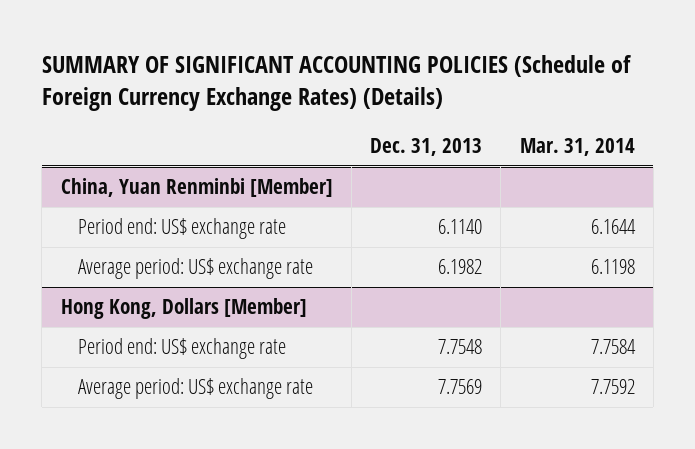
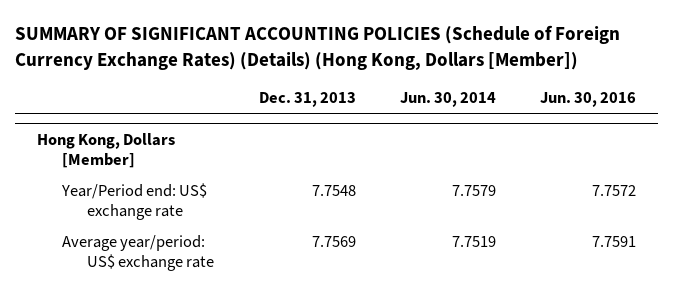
- SUMMARY OF SIGNIFICANT ACCOUNTING POLICIES (Schedule of Foreign Currency Exchange Rates) (Details)
+ SUMMARY OF SIGNIFICANT ACCOUNTING POLICIES (Schedule of Foreign Currency Exchange Rates) (Details) (Hong Kong, Dollars [Member])
- | Dec. 31, 2013 | Mar. 31, 2014
+ | Dec. 31, 2013 | Jun. 30, 2014 | Jun. 30, 2016
- China, Yuan Renminbi [Member]
- Period end: US$ exchange rate | 6.1140 | 6.1644
- Average period: US$ exchange rate | 6.1982 | 6.1198
@ Hong Kong, Dollars [Member]
- Period end: US$ exchange rate | 7.7548 | 7.7584
- Average period: US$ exchange rate | 7.7569 | 7.7592
+ Year/Period end: US$ exchange rate | 7.7548 | 7.7579 | 7.7572
+ Average year/period: US$ exchange rate | 7.7569 | 7.7519 | 7.7591

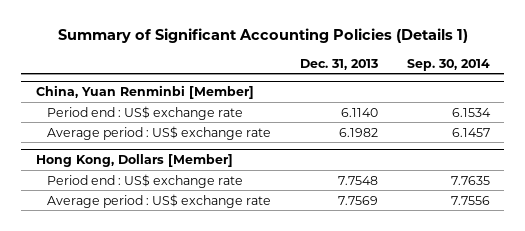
- SUMMARY OF SIGNIFICANT ACCOUNTING POLICIES (Schedule of Foreign Currency Exchange Rates) (Details) (Hong Kong, Dollars [Member])
+ Summary of Significant Accounting Policies (Details 1)
- | Dec. 31, 2013 | Jun. 30, 2014 | Jun. 30, 2016
+ | Dec. 31, 2013 | Sep. 30, 2014
+ China, Yuan Renminbi [Member]
+ Period end : US$ exchange rate | 6.1140 | 6.1534
+ Average period : US$ exchange rate | 6.1982 | 6.1457
@ Hong Kong, Dollars [Member]
- Year/Period end: US$ exchange rate | 7.7548 | 7.7579 | 7.7572
- Average year/period: US$ exchange rate | 7.7569 | 7.7519 | 7.7591
+ Period end : US$ exchange rate | 7.7548 | 7.7635
+ Average period : US$ exchange rate | 7.7569 | 7.7556

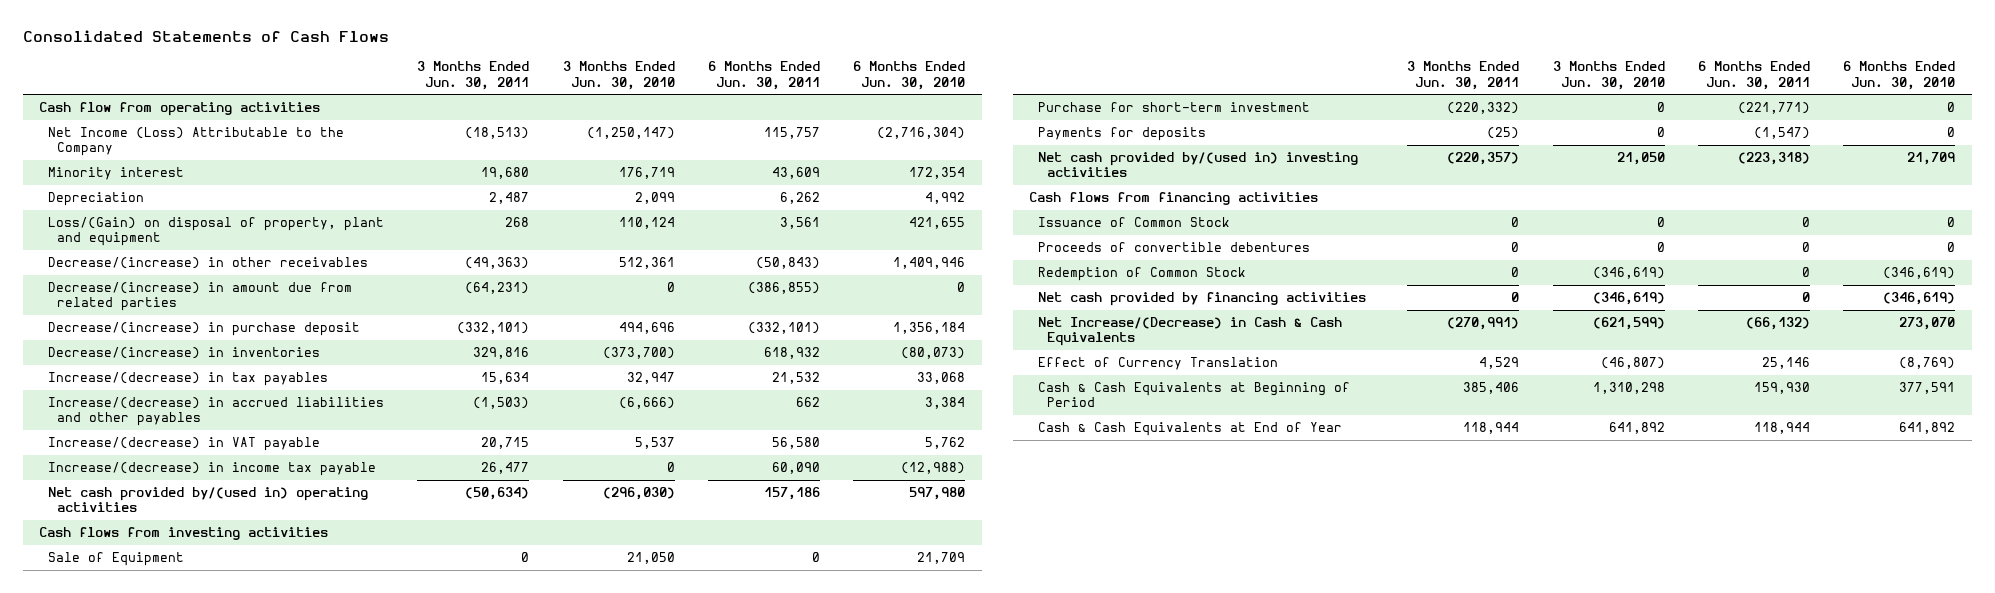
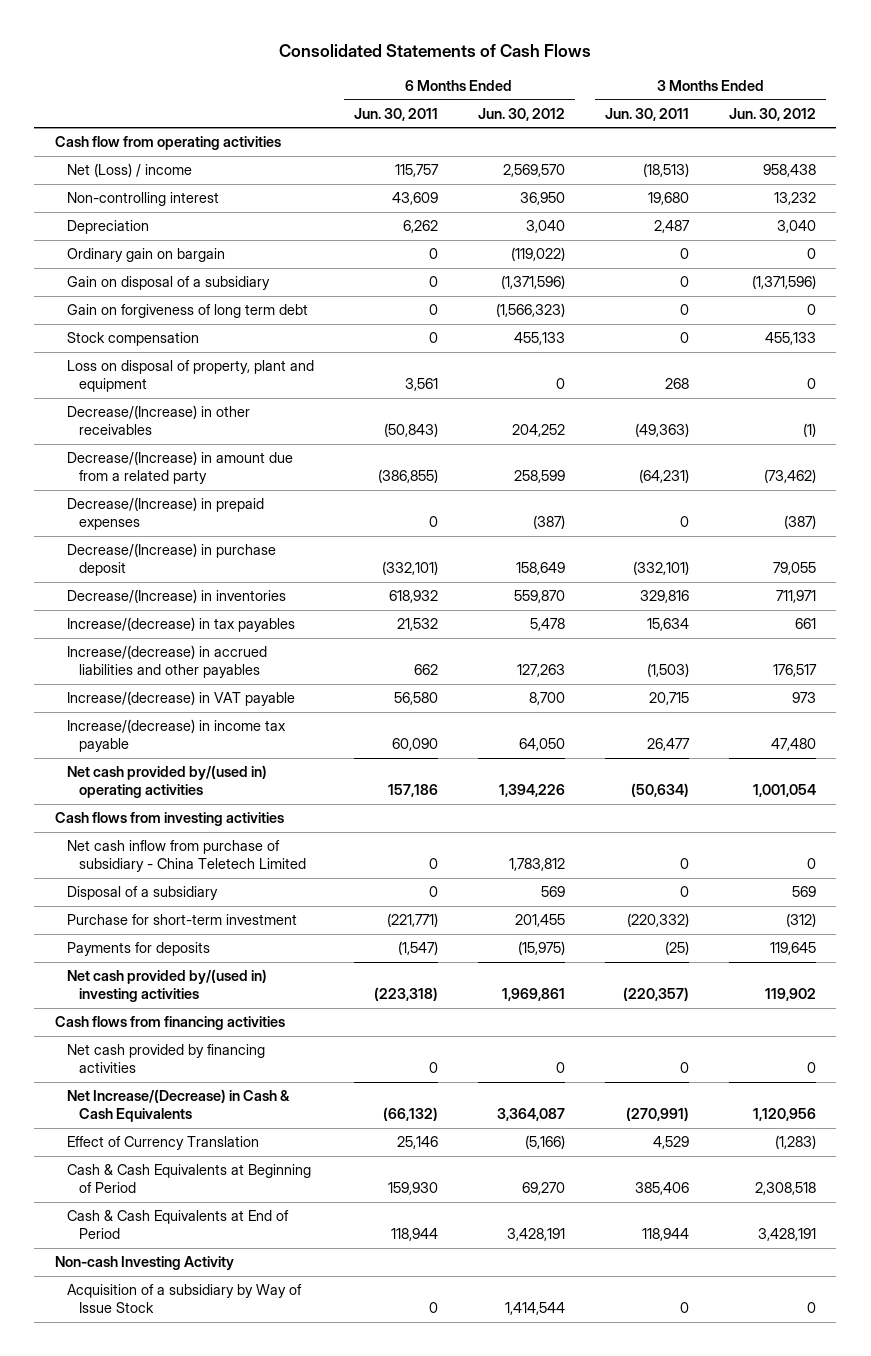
- | 3 Months Ended Jun. 30, 2011 | 3 Months Ended Jun. 30, 2010 | 6 Months Ended Jun. 30, 2011 | 6 Months Ended Jun. 30, 2010
+ | 6 Months Ended Jun. 30, 2011 | 6 Months Ended Jun. 30, 2012 | 3 Months Ended Jun. 30, 2011 | 3 Months Ended Jun. 30, 2012
- Net Income (Loss) Attributable to the Company | (18,513) | (1,250,147) | 115,757 | (2,716,304)
- Minority interest | 19,680 | 176,719 | 43,609 | 172,354
+ Net (Loss) / income | 115,757 | 2,569,570 | (18,513) | 958,438
+ Non-controlling interest | 43,609 | 36,950 | 19,680 | 13,232
- Loss/(Gain) on disposal of property, plant and equipment | 268 | 110,124 | 3,561 | 421,655
- Decrease/(increase) in other receivables | (49,363) | 512,361 | (50,843) | 1,409,946
- Decrease/(increase) in amount due from related parties | (64,231) | 0 | (386,855) | 0
- Decrease/(increase) in purchase deposit | (332,101) | 494,696 | (332,101) | 1,356,184
- Decrease/(increase) in inventories | 329,816 | (373,700) | 618,932 | (80,073)
+ Ordinary gain on bargain | 0 | (119,022) | 0 | 0
+ Gain on disposal of a subsidiary | 0 | (1,371,596) | 0 | (1,371,596)
+ Gain on forgiveness of long term debt | 0 | (1,566,323) | 0 | 0
+ Stock compensation | 0 | 455,133 | 0 | 455,133
+ Loss on disposal of property, plant and equipment | 3,561 | 0 | 268 | 0
+ Decrease/(Increase) in other receivables | (50,843) | 204,252 | (49,363) | (1)
+ Decrease/(Increase) in amount due from a related party | (386,855) | 258,599 | (64,231) | (73,462)
+ Decrease/(Increase) in prepaid expenses | 0 | (387) | 0 | (387)
+ Decrease/(Increase) in purchase deposit | (332,101) | 158,649 | (332,101) | 79,055
+ Decrease/(Increase) in inventories | 618,932 | 559,870 | 329,816 | 711,971
- Sale of Equipment | 0 | 21,050 | 0 | 21,709
+ Net cash inflow from purchase of subsidiary - China Teletech Limited | 0 | 1,783,812 | 0 | 0
+ Disposal of a subsidiary | 0 | 569 | 0 | 569
- Issuance of Common Stock | 0 | 0 | 0 | 0
- Proceeds of convertible debentures | 0 | 0 | 0 | 0
- Redemption of Common Stock | 0 | (346,619) | 0 | (346,619)
- Cash & Cash Equivalents at End of Year | 118,944 | 641,892 | 118,944 | 641,892
+ Cash & Cash Equivalents at End of Period | 118,944 | 3,428,191 | 118,944 | 3,428,191
+ Non-cash Investing Activity
+ Acquisition of a subsidiary by Way of Issue Stock | 0 | 1,414,544 | 0 | 0

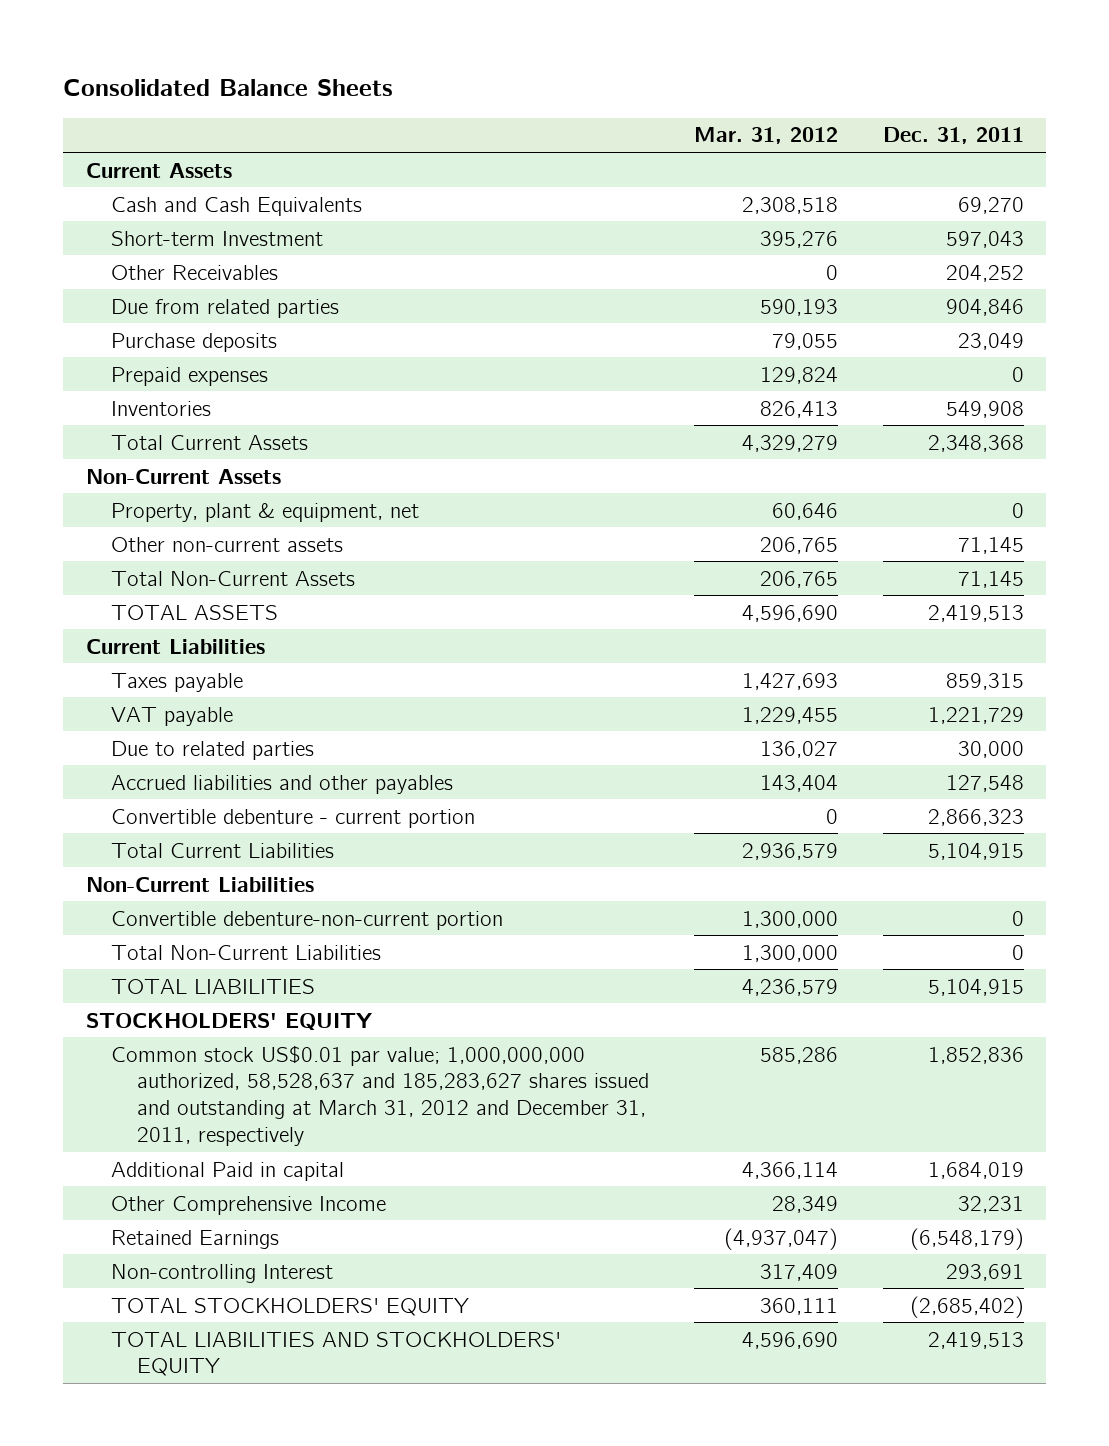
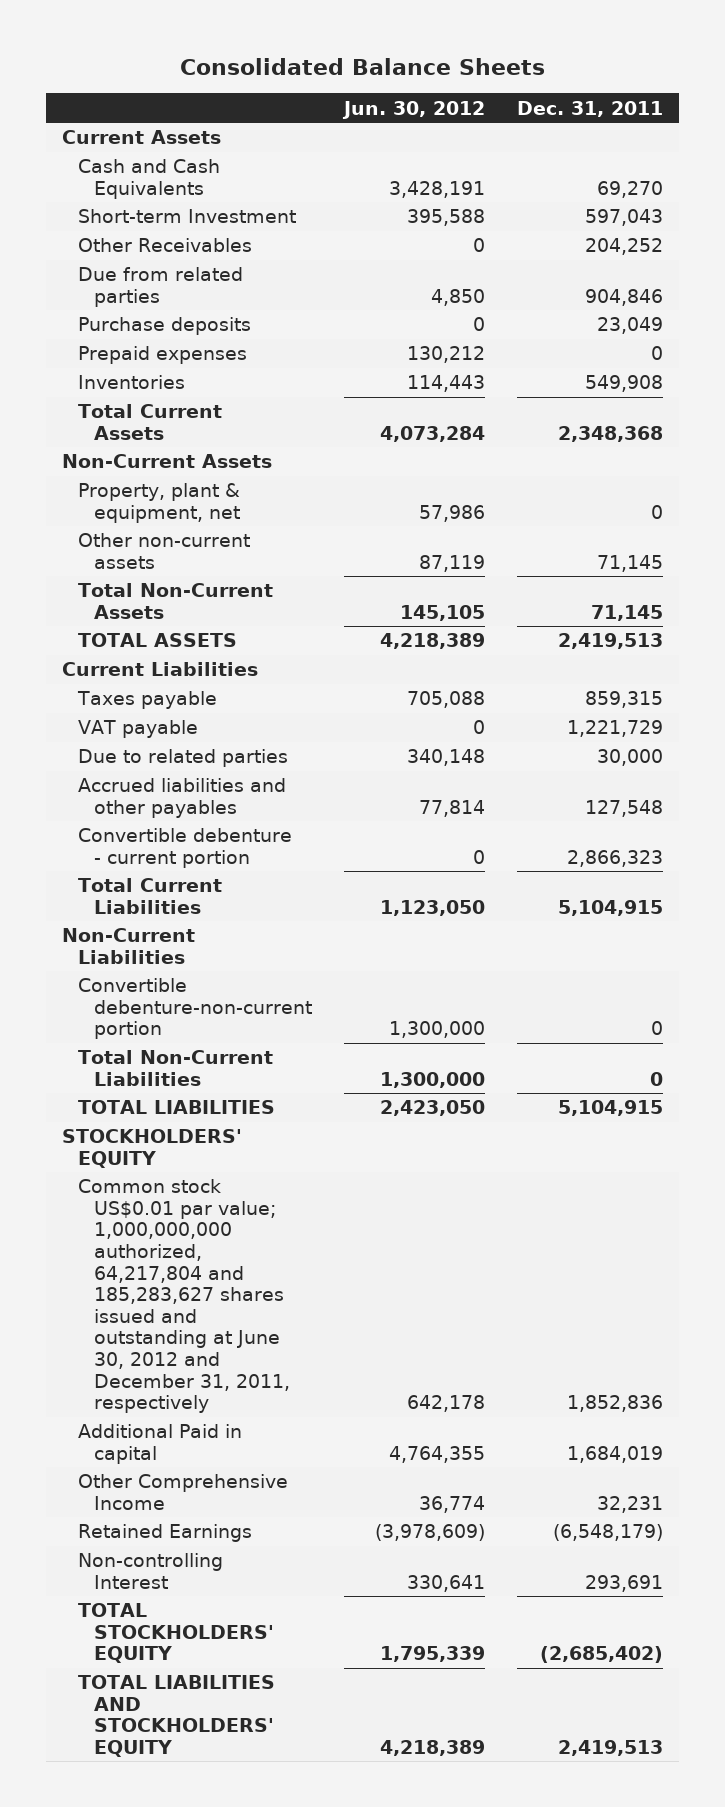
- | Mar. 31, 2012 | Dec. 31, 2011
+ | Jun. 30, 2012 | Dec. 31, 2011
- Common stock US$0.01 par value; 1,000,000,000 authorized, 58,528,637 and 185,283,627 shares issued and outstanding at March 31, 2012 and December 31, 2011, respectively | 585,286 | 1,852,836
+ Common stock US$0.01 par value; 1,000,000,000 authorized, 64,217,804 and 185,283,627 shares issued and outstanding at June 30, 2012 and December 31, 2011, respectively | 642,178 | 1,852,836

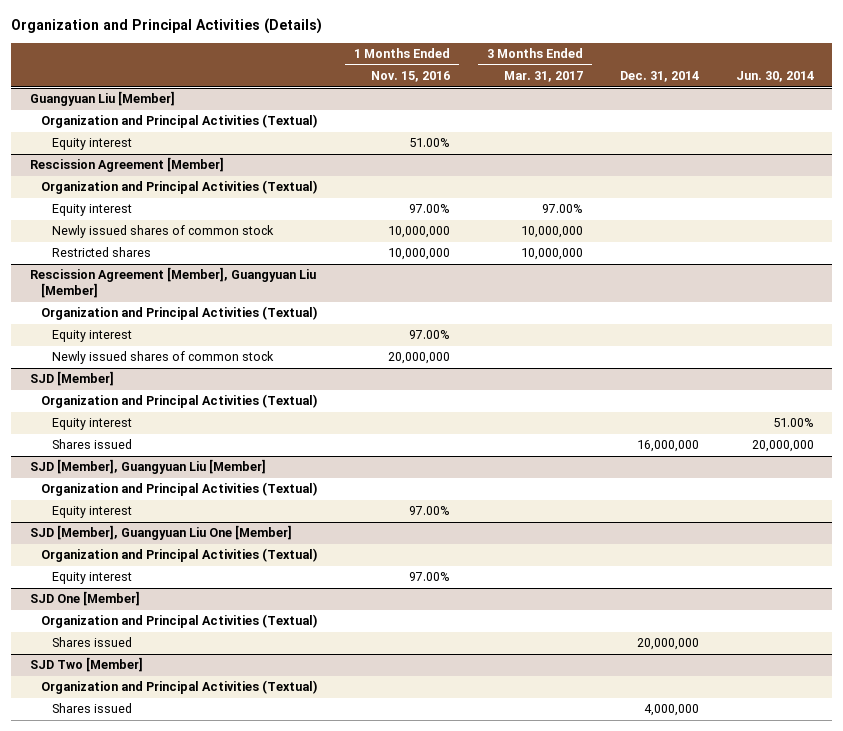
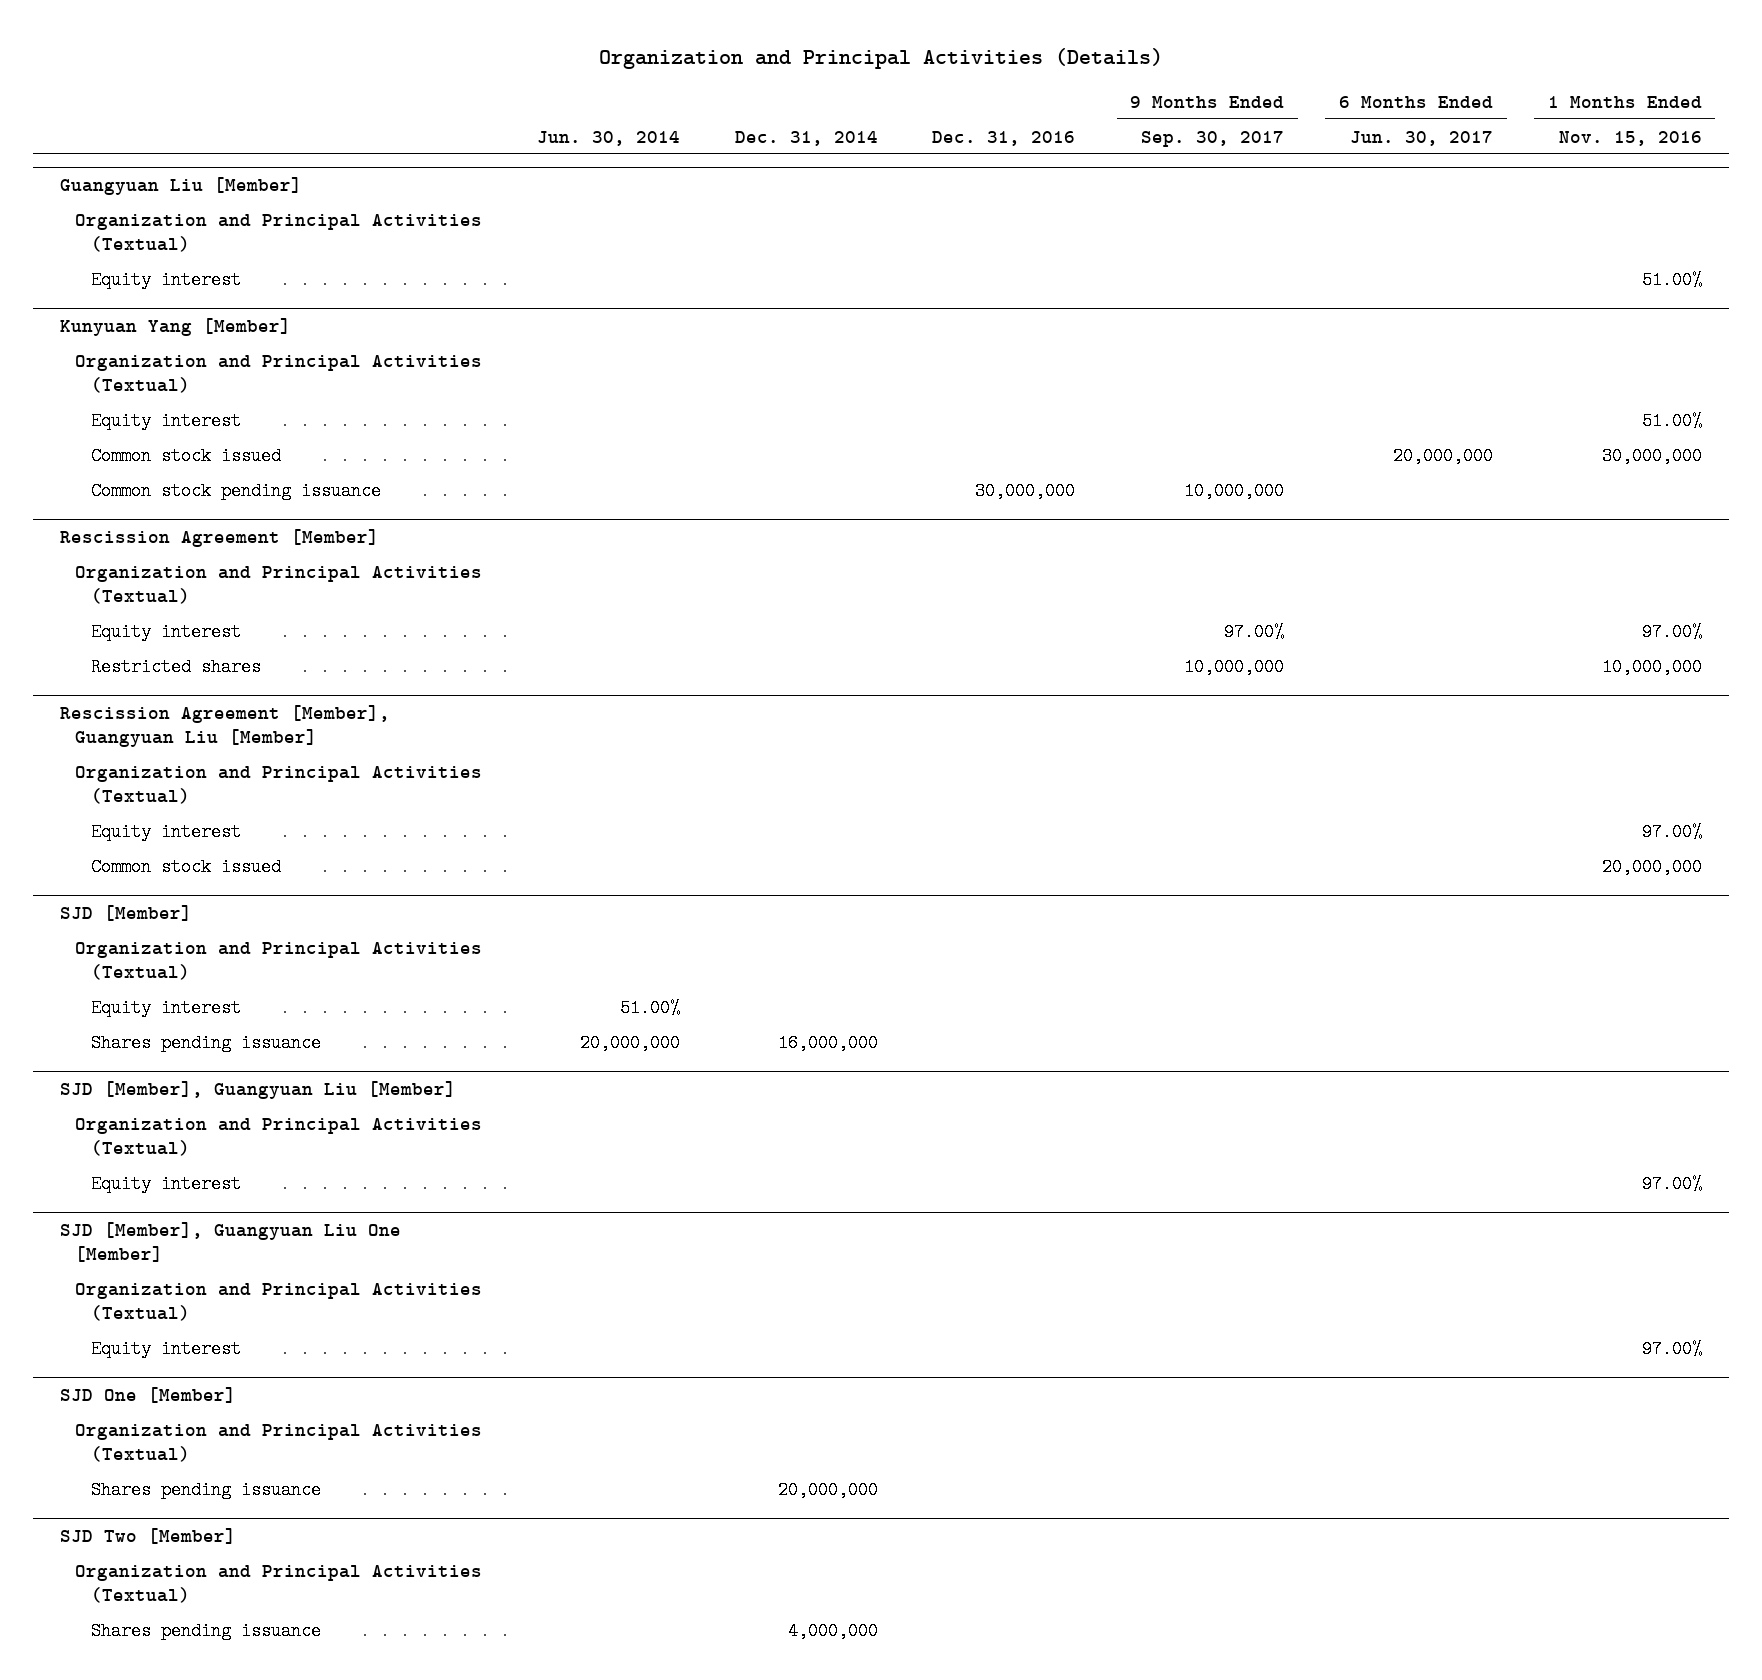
- | 1 Months Ended Nov. 15, 2016 | 3 Months Ended Mar. 31, 2017 | Dec. 31, 2014 | Jun. 30, 2014
+ | Jun. 30, 2014 | Dec. 31, 2014 | Dec. 31, 2016 | 9 Months Ended Sep. 30, 2017 | 6 Months Ended Jun. 30, 2017 | 1 Months Ended Nov. 15, 2016
+ Kunyuan Yang [Member]
+ Organization and Principal Activities (Textual)
+ Equity interest | | | | | | 51.00%
+ Common stock issued | | | | | 20,000,000 | 30,000,000
+ Common stock pending issuance | | | 30,000,000 | 10,000,000 | |
@ Rescission Agreement [Member]
- Newly issued shares of common stock | 10,000,000 | 10,000,000 | |
@ Rescission Agreement [Member], Guangyuan Liu [Member]
- Newly issued shares of common stock | 20,000,000 | | |
+ Common stock issued | | | | | | 20,000,000
@ SJD [Member]
- Shares issued | | | 16,000,000 | 20,000,000
+ Shares pending issuance | 20,000,000 | 16,000,000 | | | |
@ SJD One [Member]
- Shares issued | | | 20,000,000 |
+ Shares pending issuance | | 20,000,000 | | | |
@ SJD Two [Member]
- Shares issued | | | 4,000,000 |
+ Shares pending issuance | | 4,000,000 | | | |

